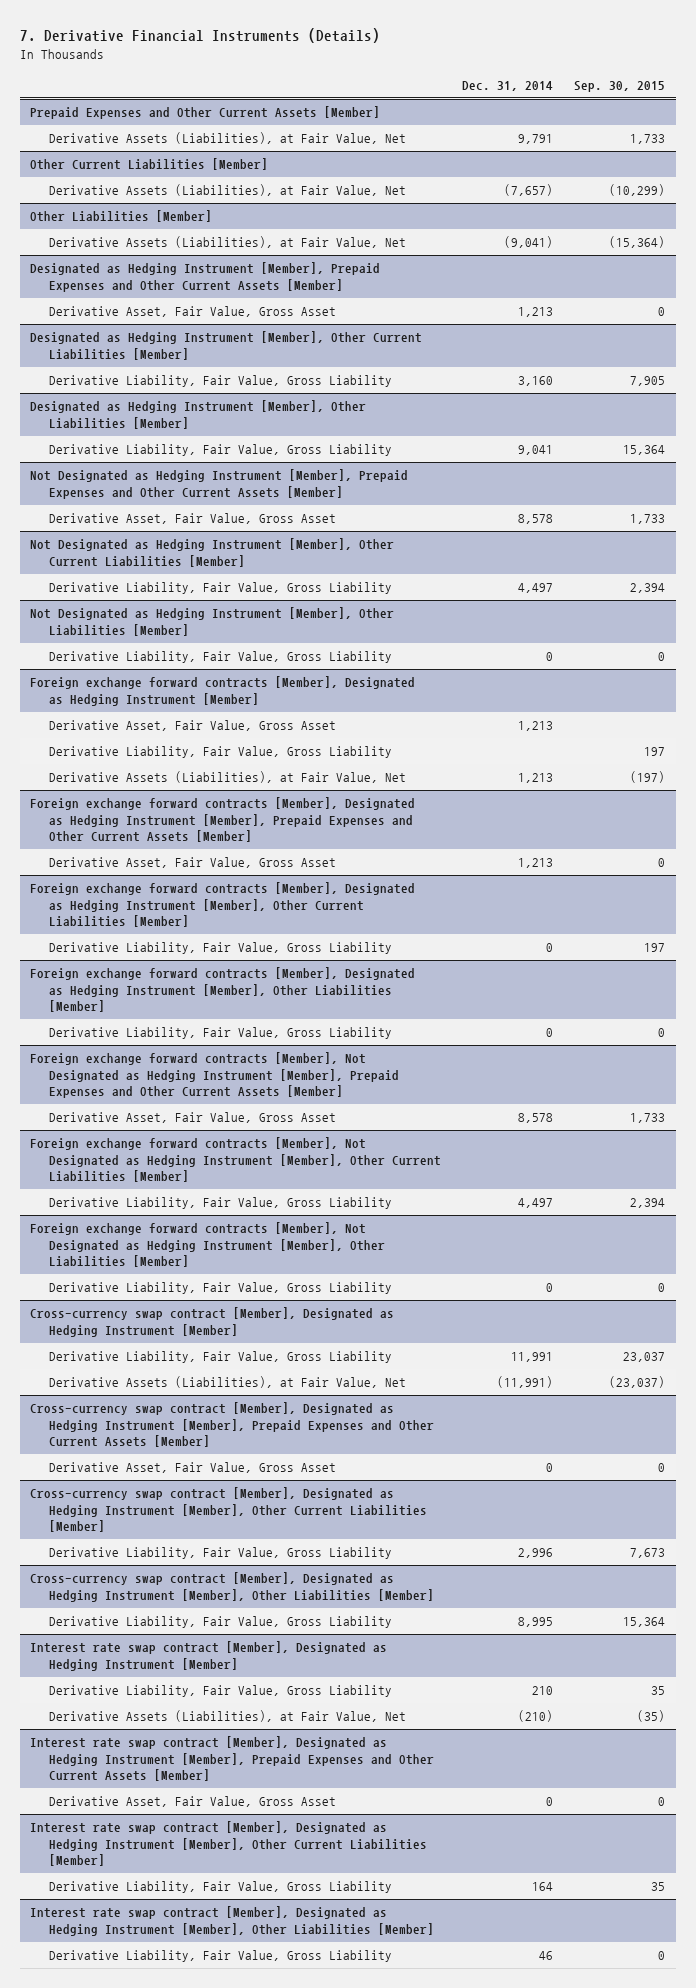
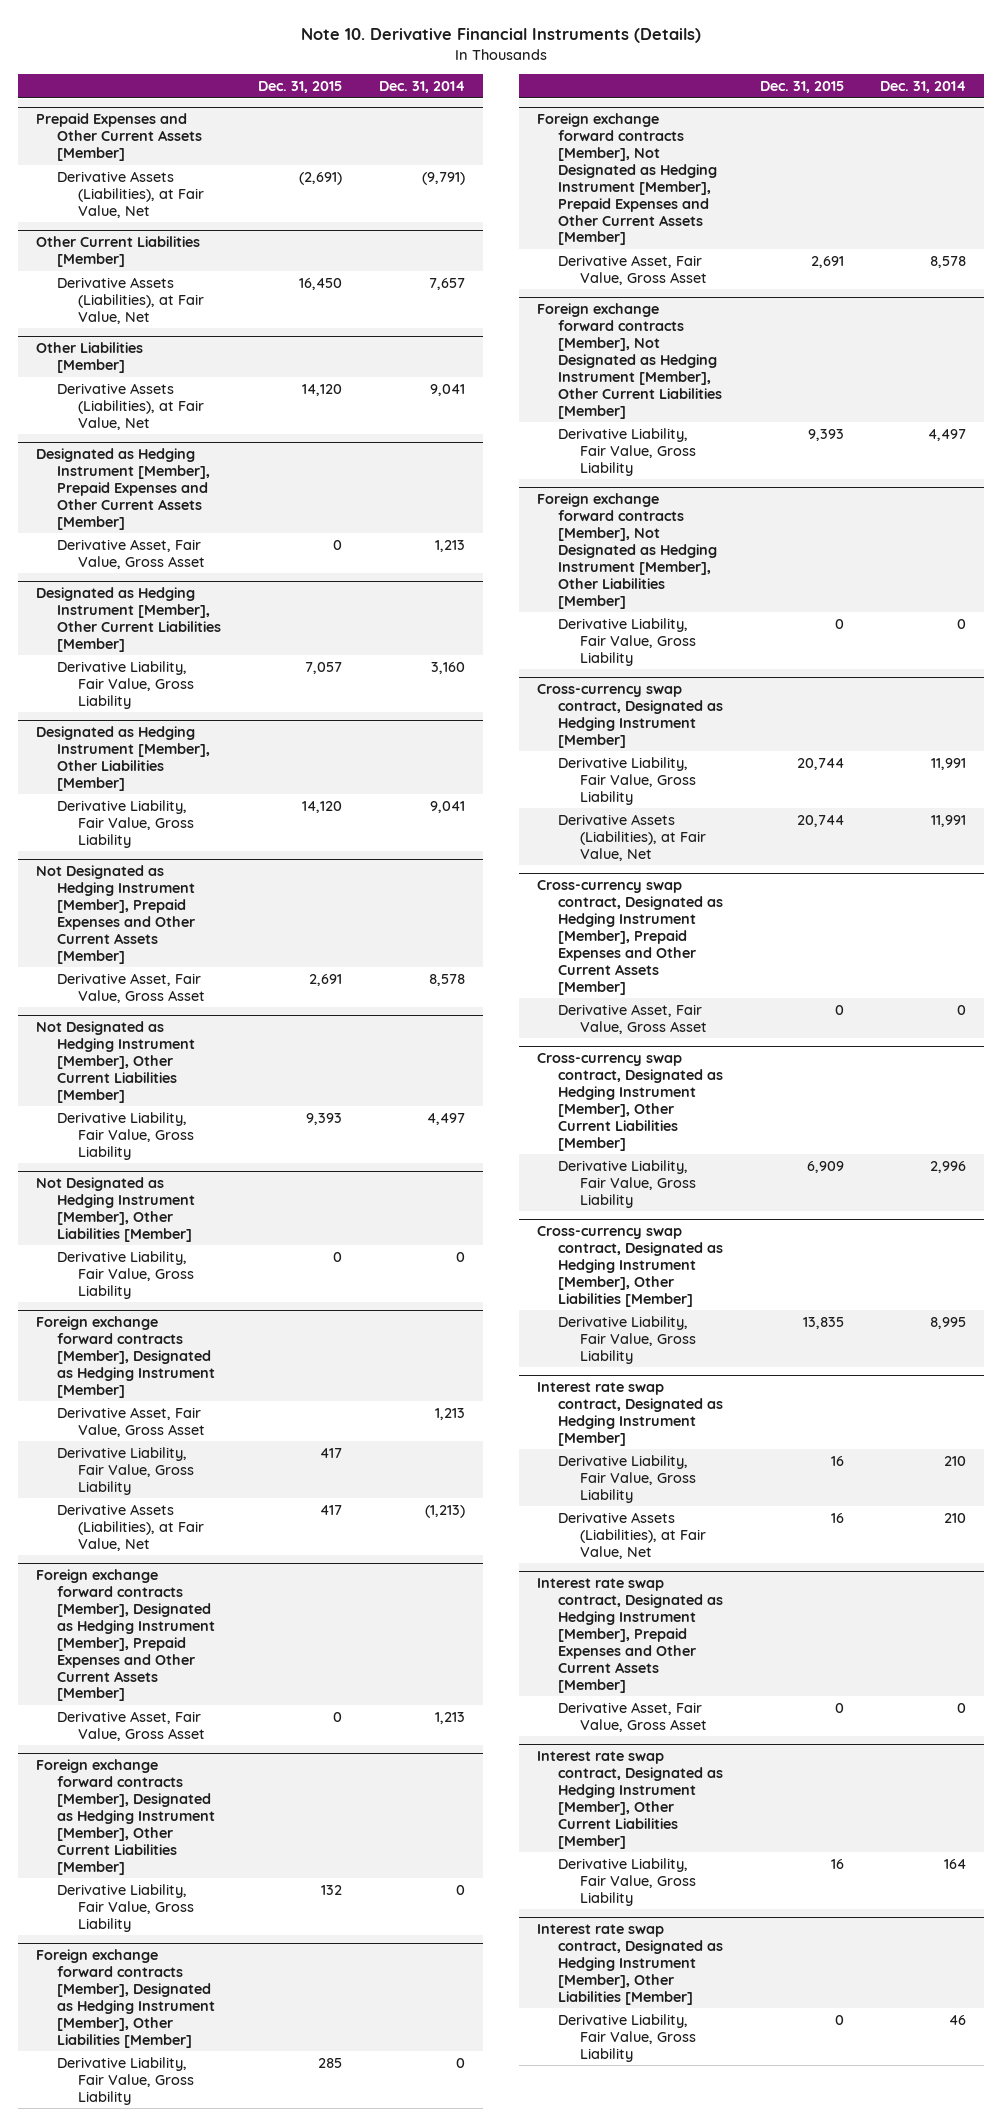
- 7. Derivative Financial Instruments (Details)
+ Note 10. Derivative Financial Instruments (Details)
- | Dec. 31, 2014 | Sep. 30, 2015
+ | Dec. 31, 2015 | Dec. 31, 2014
@ Prepaid Expenses and Other Current Assets [Member]
- Derivative Assets (Liabilities), at Fair Value, Net | 9,791 | 1,733
+ Derivative Assets (Liabilities), at Fair Value, Net | (2,691) | (9,791)
@ Other Current Liabilities [Member]
- Derivative Assets (Liabilities), at Fair Value, Net | (7,657) | (10,299)
+ Derivative Assets (Liabilities), at Fair Value, Net | 16,450 | 7,657
@ Other Liabilities [Member]
- Derivative Assets (Liabilities), at Fair Value, Net | (9,041) | (15,364)
+ Derivative Assets (Liabilities), at Fair Value, Net | 14,120 | 9,041
@ Foreign exchange forward contracts [Member], Designated as Hedging Instrument [Member]
- Derivative Assets (Liabilities), at Fair Value, Net | 1,213 | (197)
+ Derivative Assets (Liabilities), at Fair Value, Net | 417 | (1,213)
- Cross-currency swap contract [Member], Designated as Hedging Instrument [Member]
+ Cross-currency swap contract, Designated as Hedging Instrument [Member]
- Derivative Assets (Liabilities), at Fair Value, Net | (11,991) | (23,037)
- Cross-currency swap contract [Member], Designated as Hedging Instrument [Member], Prepaid Expenses and Other Current Assets [Member]
+ Derivative Assets (Liabilities), at Fair Value, Net | 20,744 | 11,991
+ Cross-currency swap contract, Designated as Hedging Instrument [Member], Prepaid Expenses and Other Current Assets [Member]
- Cross-currency swap contract [Member], Designated as Hedging Instrument [Member], Other Current Liabilities [Member]
+ Cross-currency swap contract, Designated as Hedging Instrument [Member], Other Current Liabilities [Member]
- Cross-currency swap contract [Member], Designated as Hedging Instrument [Member], Other Liabilities [Member]
+ Cross-currency swap contract, Designated as Hedging Instrument [Member], Other Liabilities [Member]
- Interest rate swap contract [Member], Designated as Hedging Instrument [Member]
+ Interest rate swap contract, Designated as Hedging Instrument [Member]
- Derivative Assets (Liabilities), at Fair Value, Net | (210) | (35)
- Interest rate swap contract [Member], Designated as Hedging Instrument [Member], Prepaid Expenses and Other Current Assets [Member]
+ Derivative Assets (Liabilities), at Fair Value, Net | 16 | 210
+ Interest rate swap contract, Designated as Hedging Instrument [Member], Prepaid Expenses and Other Current Assets [Member]
- Interest rate swap contract [Member], Designated as Hedging Instrument [Member], Other Current Liabilities [Member]
+ Interest rate swap contract, Designated as Hedging Instrument [Member], Other Current Liabilities [Member]
- Interest rate swap contract [Member], Designated as Hedging Instrument [Member], Other Liabilities [Member]
+ Interest rate swap contract, Designated as Hedging Instrument [Member], Other Liabilities [Member]

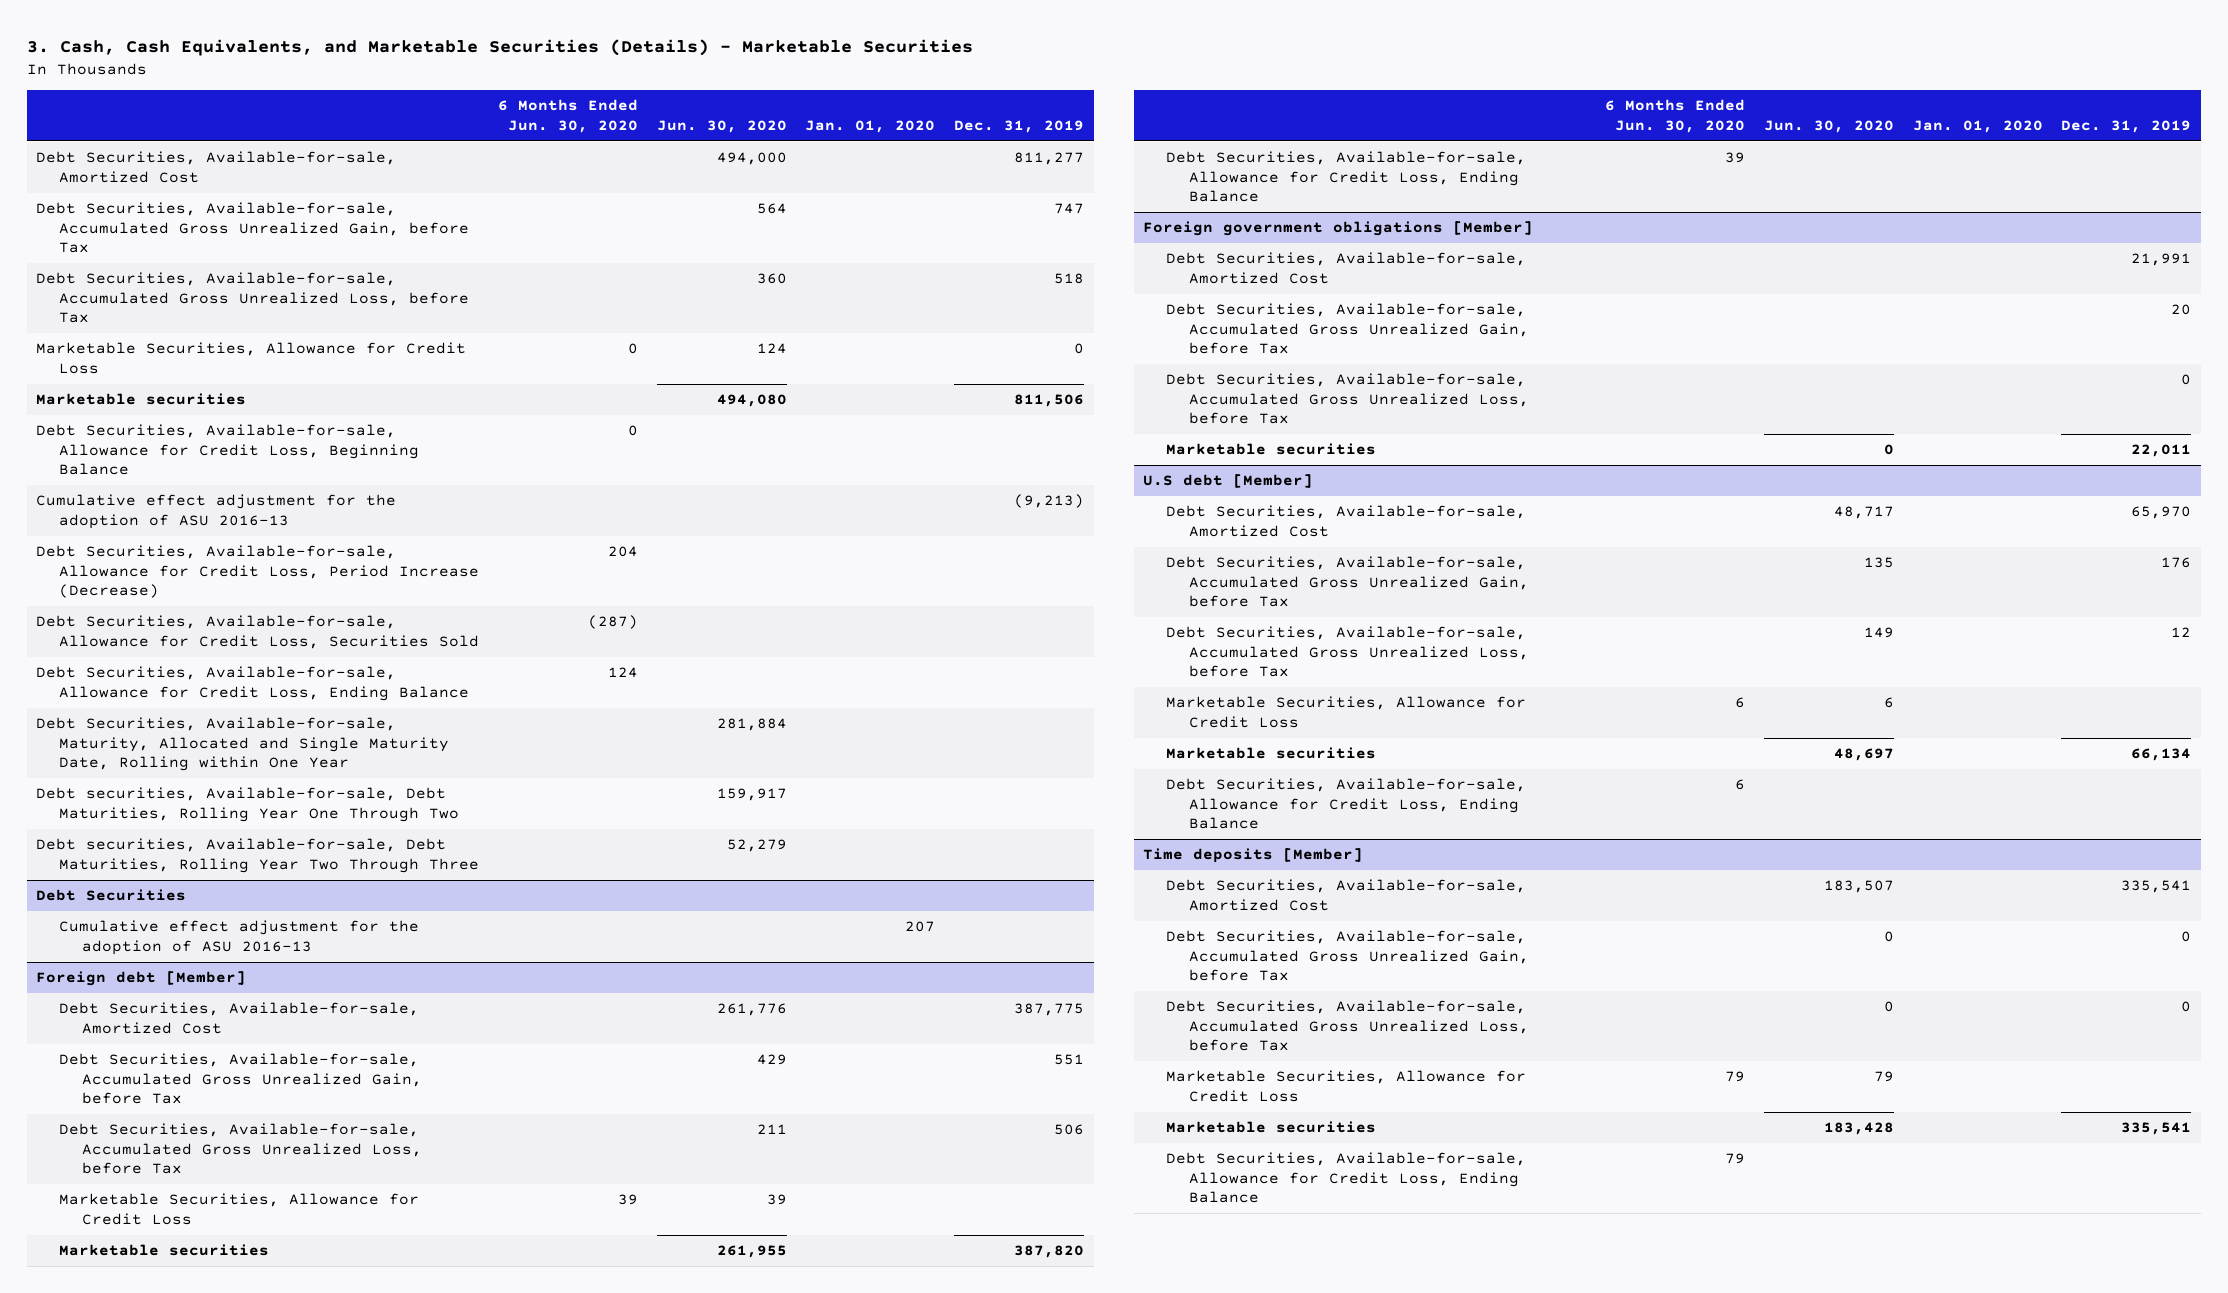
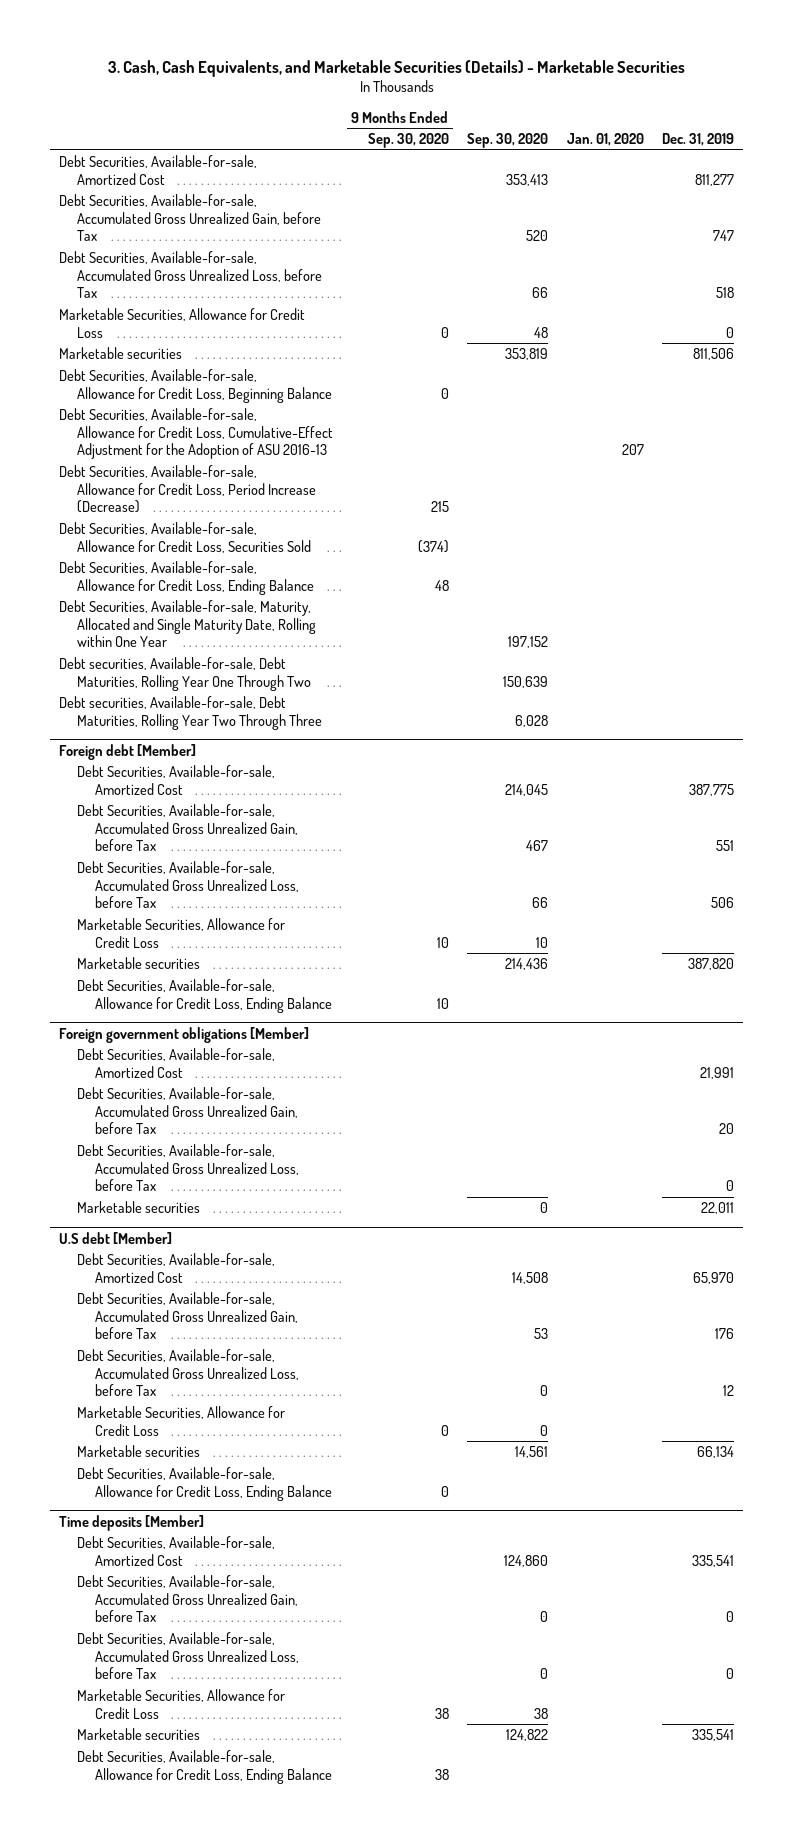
- | 6 Months Ended Jun. 30, 2020 | Jun. 30, 2020 | Jan. 01, 2020 | Dec. 31, 2019
+ | 9 Months Ended Sep. 30, 2020 | Sep. 30, 2020 | Jan. 01, 2020 | Dec. 31, 2019
- Cumulative effect adjustment for the adoption of ASU 2016-13 | | | | (9,213)
+ Debt Securities, Available-for-sale, Allowance for Credit Loss, Cumulative-Effect Adjustment for the Adoption of ASU 2016-13 | | | 207 |
- Debt Securities
- Cumulative effect adjustment for the adoption of ASU 2016-13 | | | 207 |

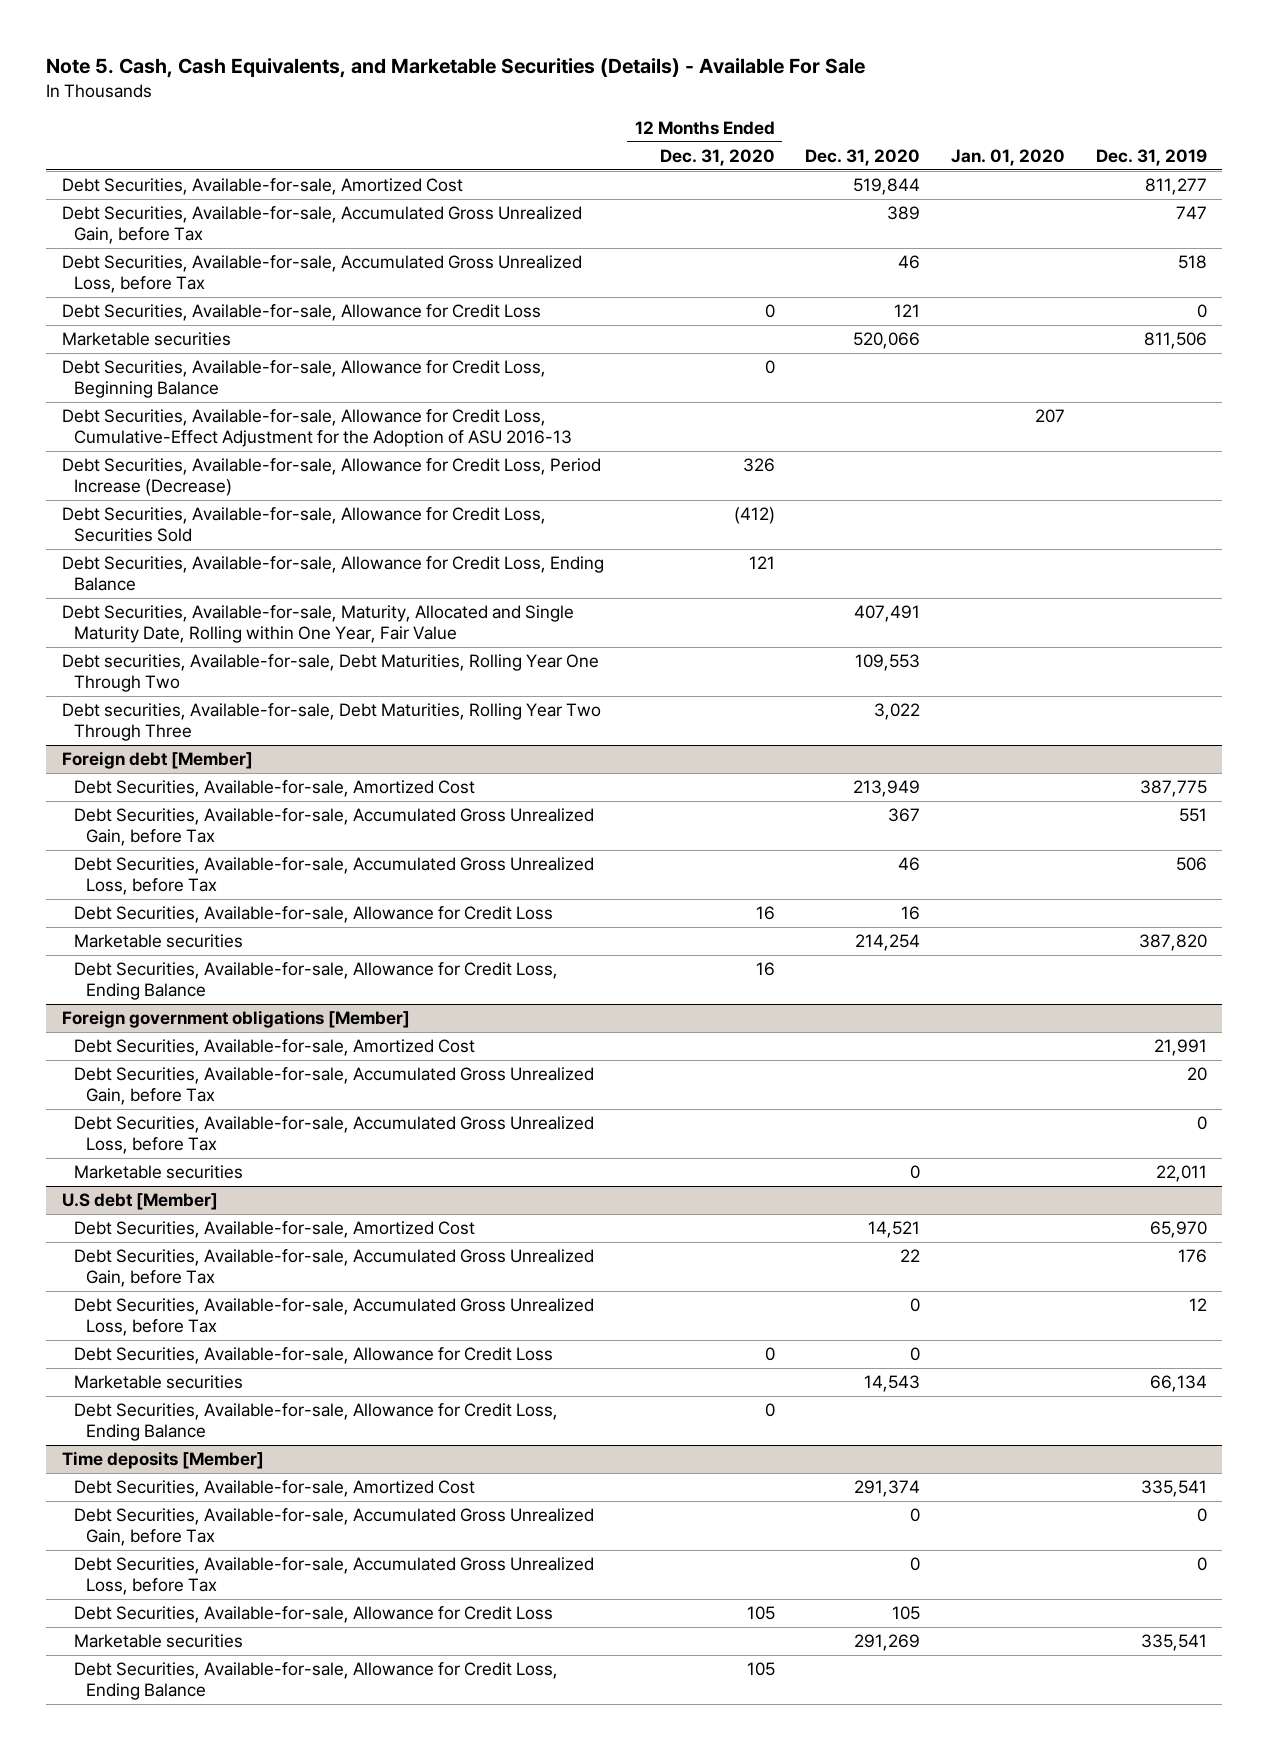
- 3. Cash, Cash Equivalents, and Marketable Securities (Details) - Marketable Securities
+ Note 5. Cash, Cash Equivalents, and Marketable Securities (Details) - Available For Sale
- | 9 Months Ended Sep. 30, 2020 | Sep. 30, 2020 | Jan. 01, 2020 | Dec. 31, 2019
+ | 12 Months Ended Dec. 31, 2020 | Dec. 31, 2020 | Jan. 01, 2020 | Dec. 31, 2019
- Marketable Securities, Allowance for Credit Loss | 0 | 48 | | 0
+ Debt Securities, Available-for-sale, Allowance for Credit Loss | 0 | 121 | | 0
- Debt Securities, Available-for-sale, Maturity, Allocated and Single Maturity Date, Rolling within One Year | | 197,152 | |
+ Debt Securities, Available-for-sale, Maturity, Allocated and Single Maturity Date, Rolling within One Year, Fair Value | | 407,491 | |
@ Foreign debt [Member]
- Marketable Securities, Allowance for Credit Loss | 10 | 10 | |
+ Debt Securities, Available-for-sale, Allowance for Credit Loss | 16 | 16 | |
@ U.S debt [Member]
- Marketable Securities, Allowance for Credit Loss | 0 | 0 | |
+ Debt Securities, Available-for-sale, Allowance for Credit Loss | 0 | 0 | |
@ Time deposits [Member]
- Marketable Securities, Allowance for Credit Loss | 38 | 38 | |
+ Debt Securities, Available-for-sale, Allowance for Credit Loss | 105 | 105 | |

